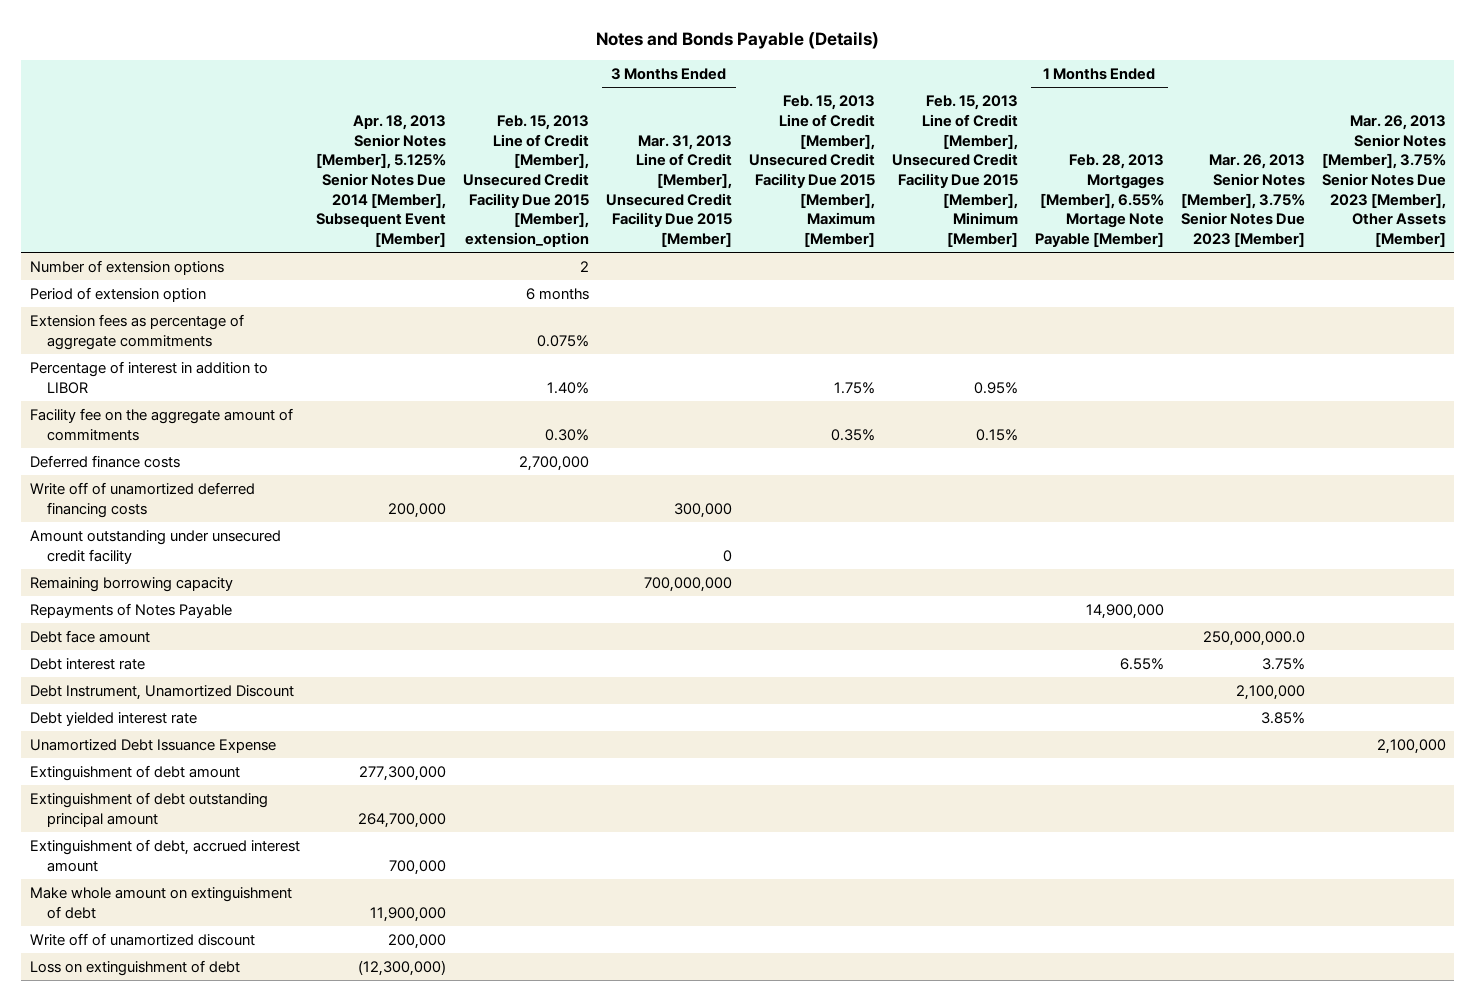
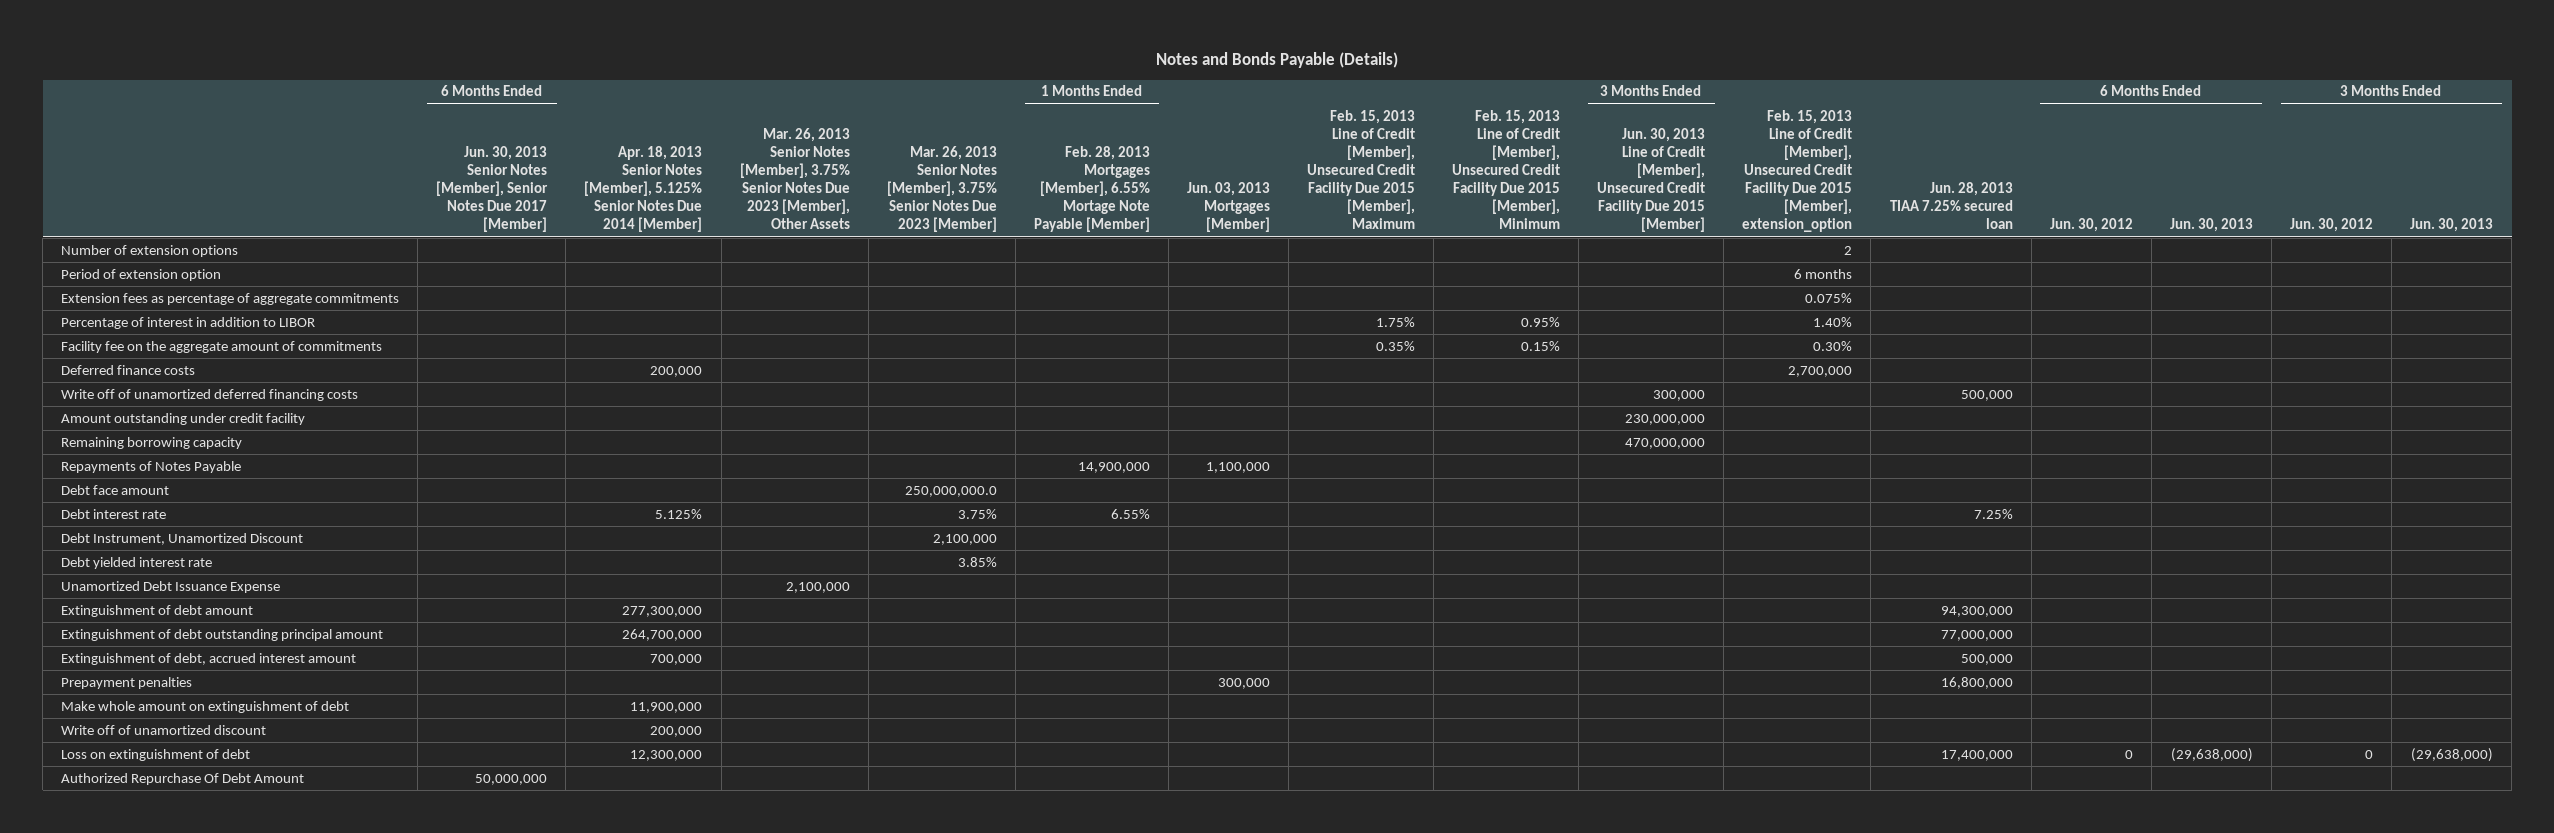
- | Apr. 18, 2013 Senior Notes [Member], 5.125% Senior Notes Due 2014 [Member], Subsequent Event [Member] | Feb. 15, 2013 Line of Credit [Member], Unsecured Credit Facility Due 2015 [Member], extension_option | 3 Months Ended Mar. 31, 2013 Line of Credit [Member], Unsecured Credit Facility Due 2015 [Member] | Feb. 15, 2013 Line of Credit [Member], Unsecured Credit Facility Due 2015 [Member], Maximum [Member] | Feb. 15, 2013 Line of Credit [Member], Unsecured Credit Facility Due 2015 [Member], Minimum [Member] | 1 Months Ended Feb. 28, 2013 Mortgages [Member], 6.55% Mortage Note Payable [Member] | Mar. 26, 2013 Senior Notes [Member], 3.75% Senior Notes Due 2023 [Member] | Mar. 26, 2013 Senior Notes [Member], 3.75% Senior Notes Due 2023 [Member], Other Assets [Member]
+ | 6 Months Ended Jun. 30, 2013 Senior Notes [Member], Senior Notes Due 2017 [Member] | Apr. 18, 2013 Senior Notes [Member], 5.125% Senior Notes Due 2014 [Member] | Mar. 26, 2013 Senior Notes [Member], 3.75% Senior Notes Due 2023 [Member], Other Assets | Mar. 26, 2013 Senior Notes [Member], 3.75% Senior Notes Due 2023 [Member] | 1 Months Ended Feb. 28, 2013 Mortgages [Member], 6.55% Mortage Note Payable [Member] | Jun. 03, 2013 Mortgages [Member] | Feb. 15, 2013 Line of Credit [Member], Unsecured Credit Facility Due 2015 [Member], Maximum | Feb. 15, 2013 Line of Credit [Member], Unsecured Credit Facility Due 2015 [Member], Minimum | 3 Months Ended Jun. 30, 2013 Line of Credit [Member], Unsecured Credit Facility Due 2015 [Member] | Feb. 15, 2013 Line of Credit [Member], Unsecured Credit Facility Due 2015 [Member], extension_option | Jun. 28, 2013 TIAA 7.25% secured loan | 6 Months Ended Jun. 30, 2012 | 6 Months Ended Jun. 30, 2013 | 3 Months Ended Jun. 30, 2012 | 3 Months Ended Jun. 30, 2013
- Amount outstanding under unsecured credit facility | | | 0 | | | | |
+ Amount outstanding under credit facility | | | | | | | | | 230,000,000 | | | | | |
+ Prepayment penalties | | | | | | 300,000 | | | | | 16,800,000 | | | |
+ Authorized Repurchase Of Debt Amount | 50,000,000 | | | | | | | | | | | | | |

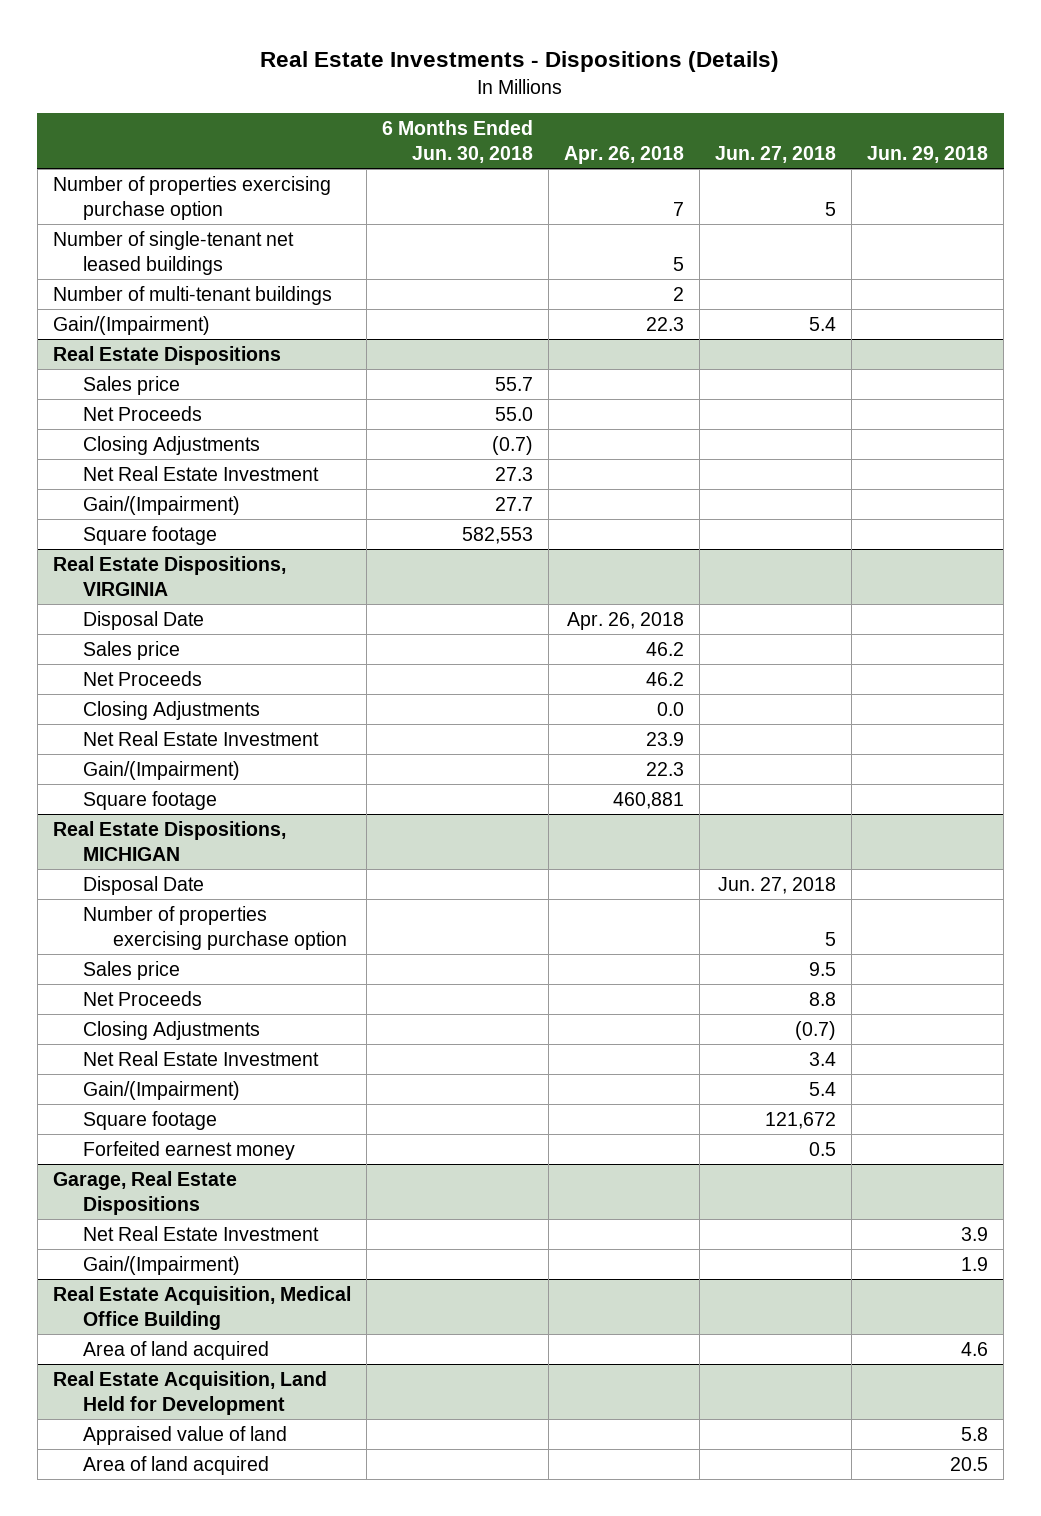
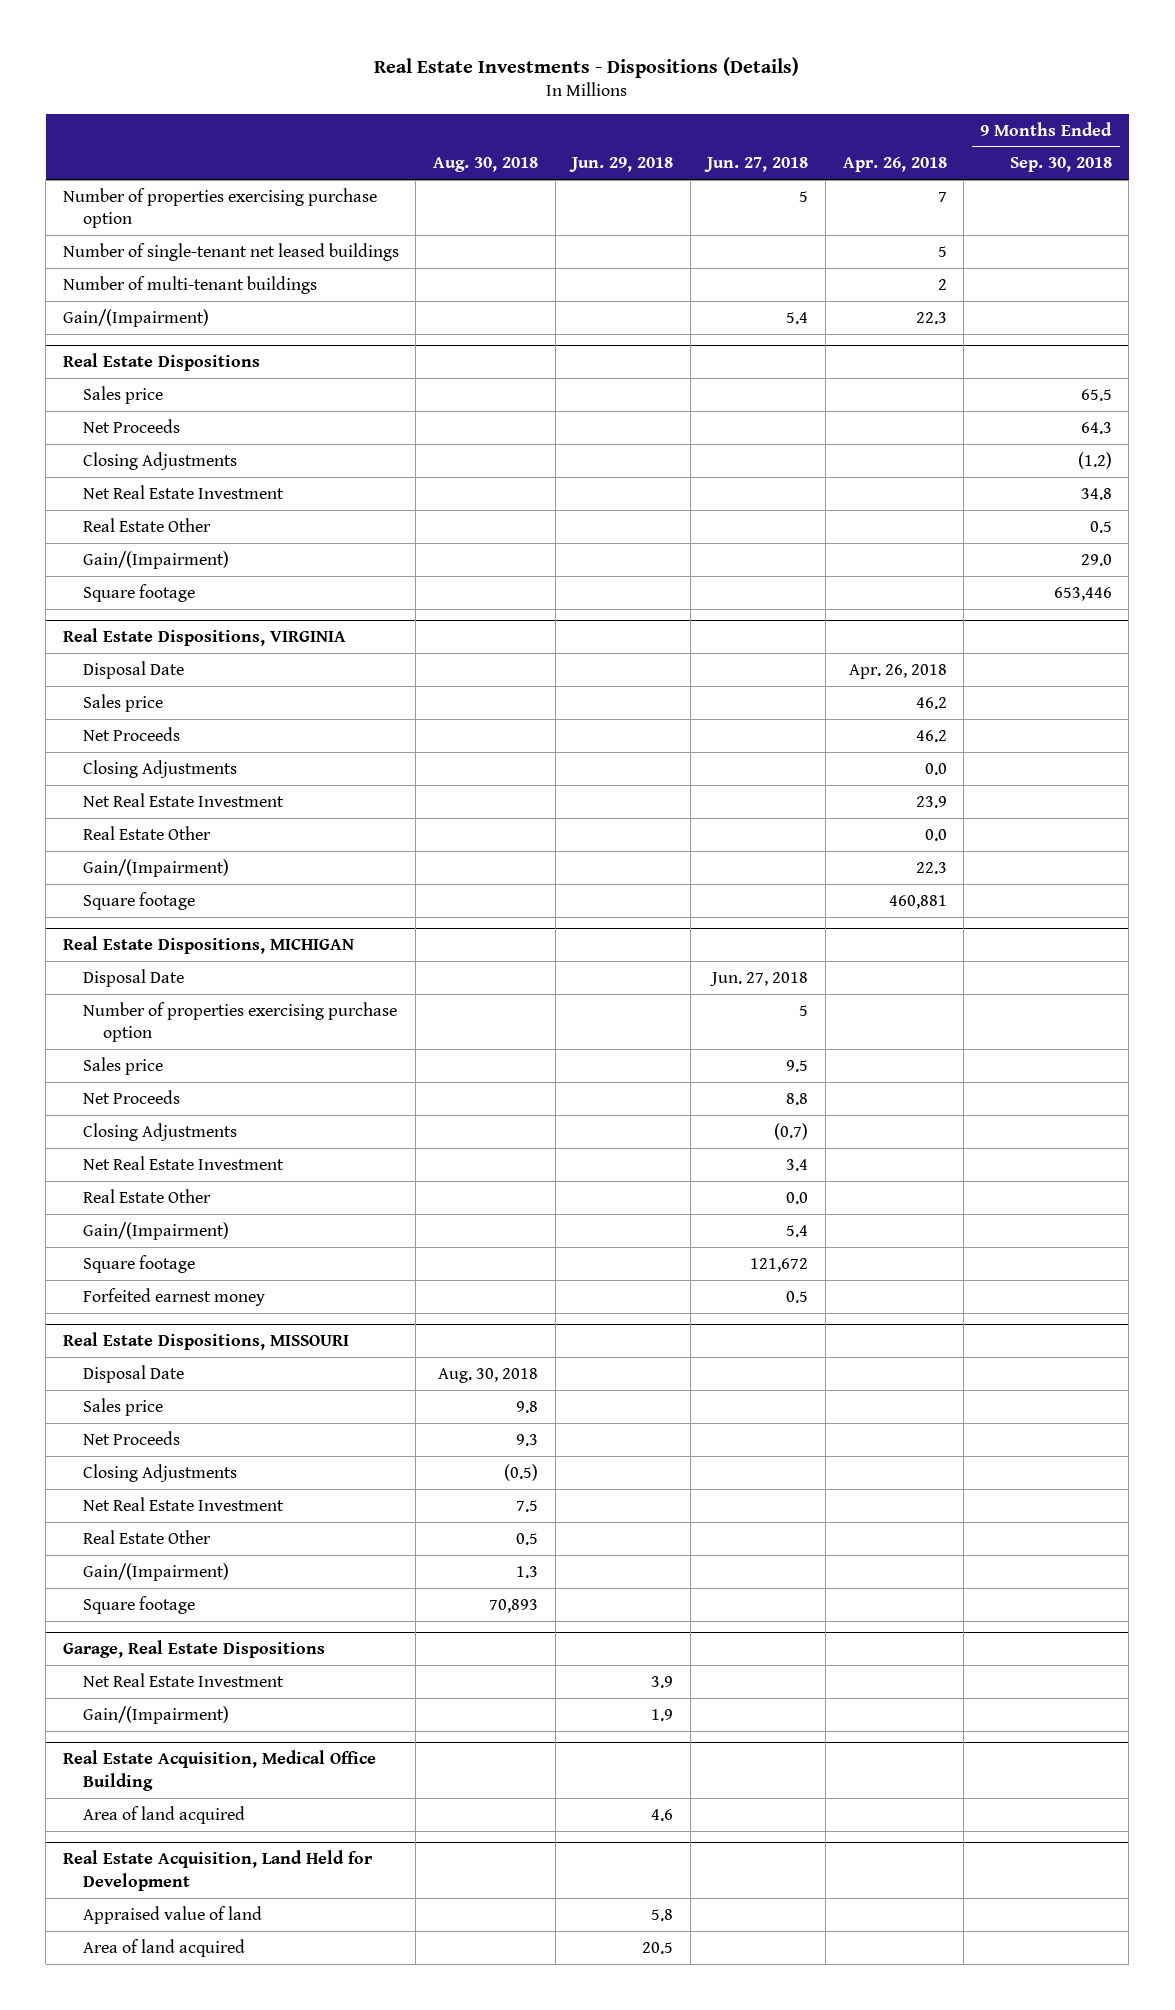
- | 6 Months Ended Jun. 30, 2018 | Apr. 26, 2018 | Jun. 27, 2018 | Jun. 29, 2018
+ | Aug. 30, 2018 | Jun. 29, 2018 | Jun. 27, 2018 | Apr. 26, 2018 | 9 Months Ended Sep. 30, 2018
@ Real Estate Dispositions
+ Real Estate Other | | | | | 0.5
@ Real Estate Dispositions, VIRGINIA
+ Real Estate Other | | | | 0.0 |
@ Real Estate Dispositions, MICHIGAN
+ Real Estate Other | | | 0.0 | |
+ Real Estate Dispositions, MISSOURI
+ Disposal Date | Aug. 30, 2018 | | | |
+ Sales price | 9.8 | | | |
+ Net Proceeds | 9.3 | | | |
+ Closing Adjustments | (0.5) | | | |
+ Net Real Estate Investment | 7.5 | | | |
+ Real Estate Other | 0.5 | | | |
+ Gain/(Impairment) | 1.3 | | | |
+ Square footage | 70,893 | | | |

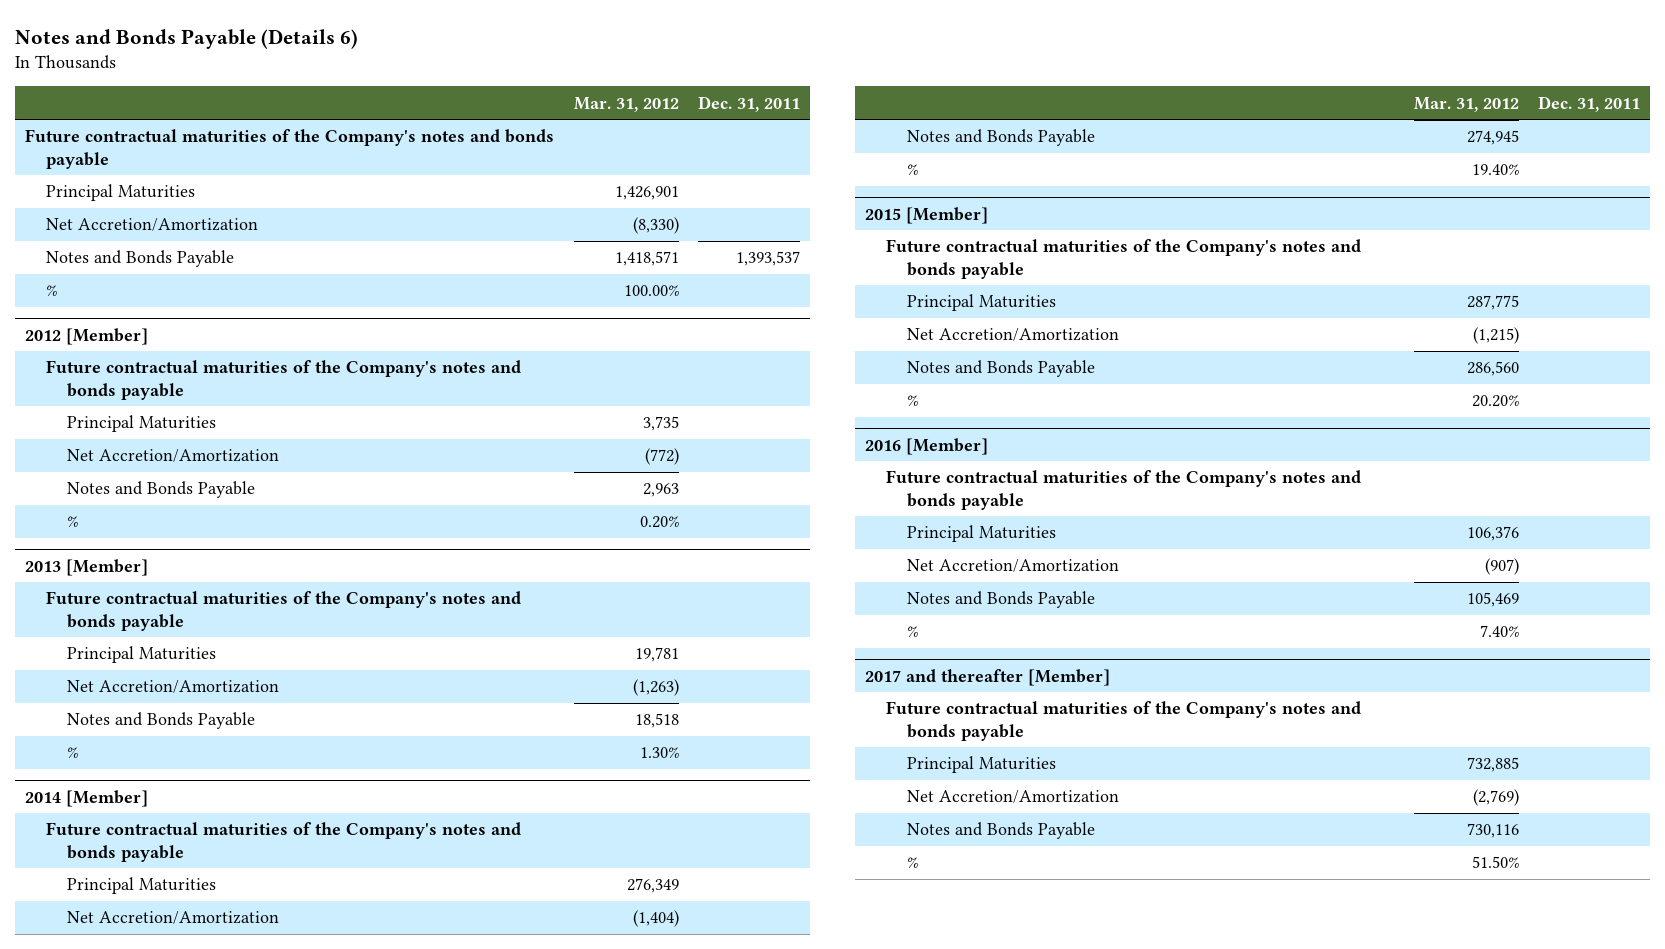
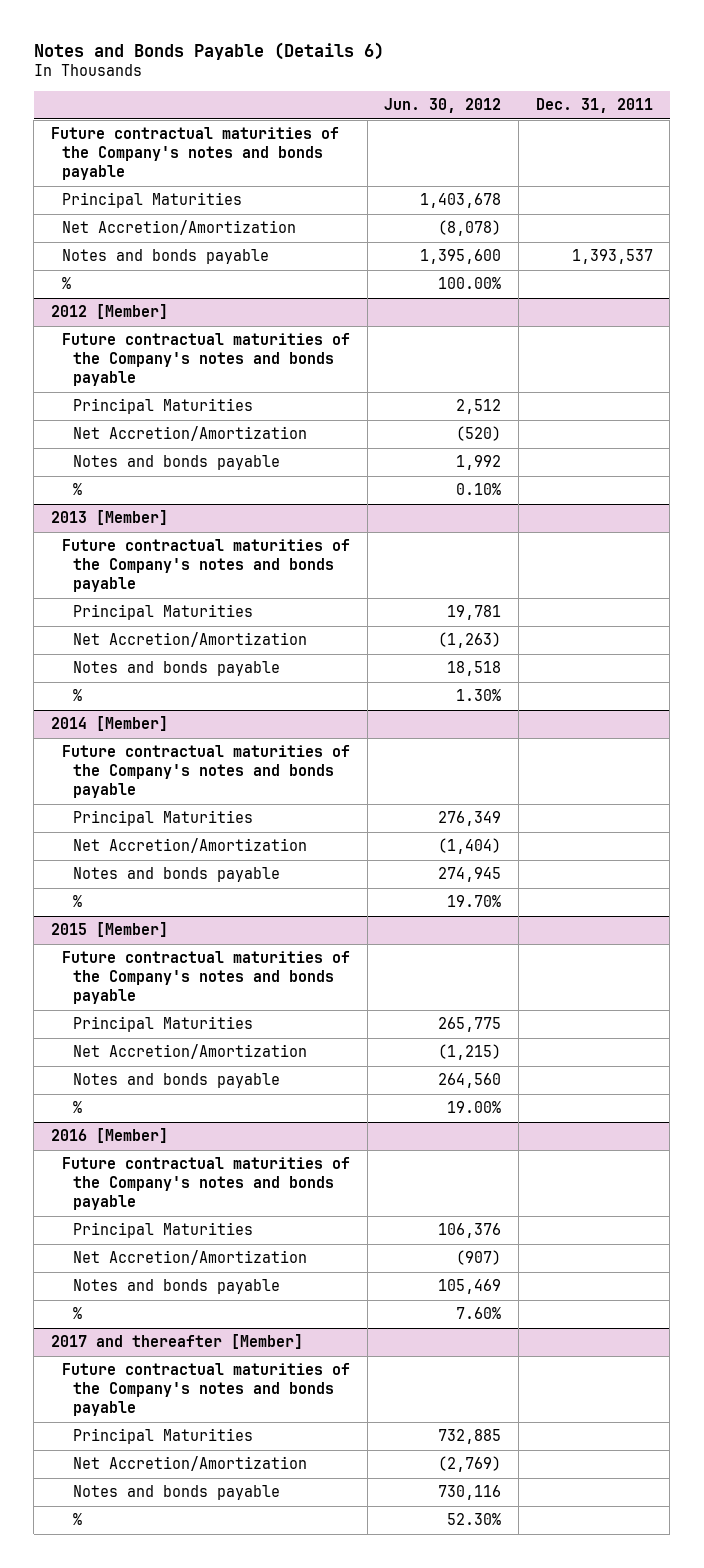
- | Mar. 31, 2012 | Dec. 31, 2011
+ | Jun. 30, 2012 | Dec. 31, 2011
- Notes and Bonds Payable | 1,418,571 | 1,393,537
+ Notes and bonds payable | 1,395,600 | 1,393,537
@ 2012 [Member]
- Notes and Bonds Payable | 2,963 |
+ Notes and bonds payable | 1,992 |
@ 2013 [Member]
- Notes and Bonds Payable | 18,518 |
+ Notes and bonds payable | 18,518 |
@ 2014 [Member]
- Notes and Bonds Payable | 274,945 |
+ Notes and bonds payable | 274,945 |
@ 2015 [Member]
- Notes and Bonds Payable | 286,560 |
+ Notes and bonds payable | 264,560 |
@ 2016 [Member]
- Notes and Bonds Payable | 105,469 |
+ Notes and bonds payable | 105,469 |
@ 2017 and thereafter [Member]
- Notes and Bonds Payable | 730,116 |
+ Notes and bonds payable | 730,116 |

